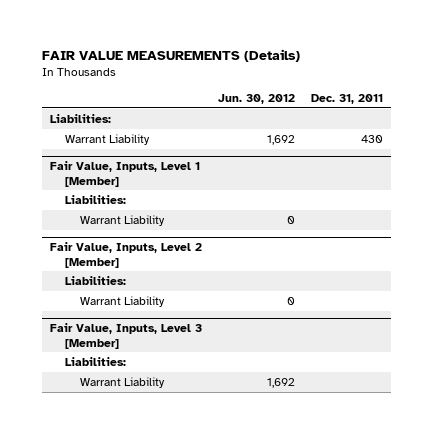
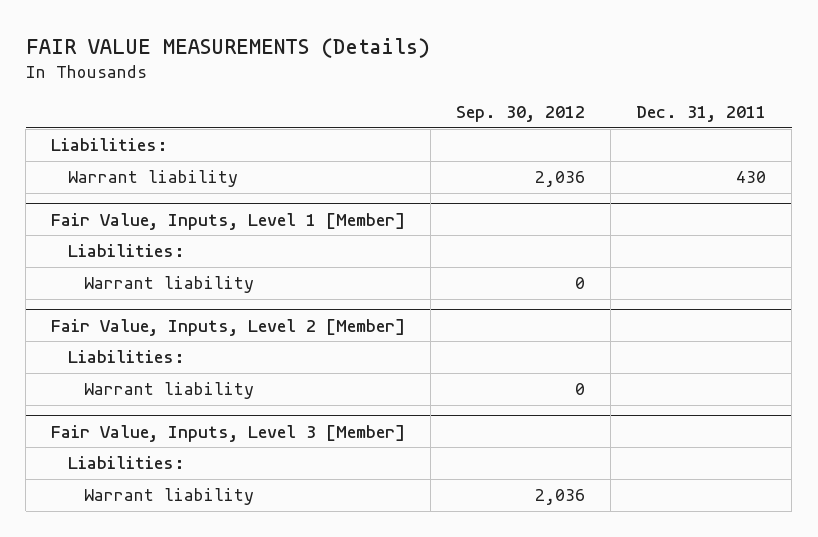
- | Jun. 30, 2012 | Dec. 31, 2011
+ | Sep. 30, 2012 | Dec. 31, 2011
- Warrant Liability | 1,692 | 430
+ Warrant liability | 2,036 | 430
@ Fair Value, Inputs, Level 1 [Member]
- Warrant Liability | 0 |
+ Warrant liability | 0 |
@ Fair Value, Inputs, Level 2 [Member]
- Warrant Liability | 0 |
+ Warrant liability | 0 |
@ Fair Value, Inputs, Level 3 [Member]
- Warrant Liability | 1,692 |
+ Warrant liability | 2,036 |

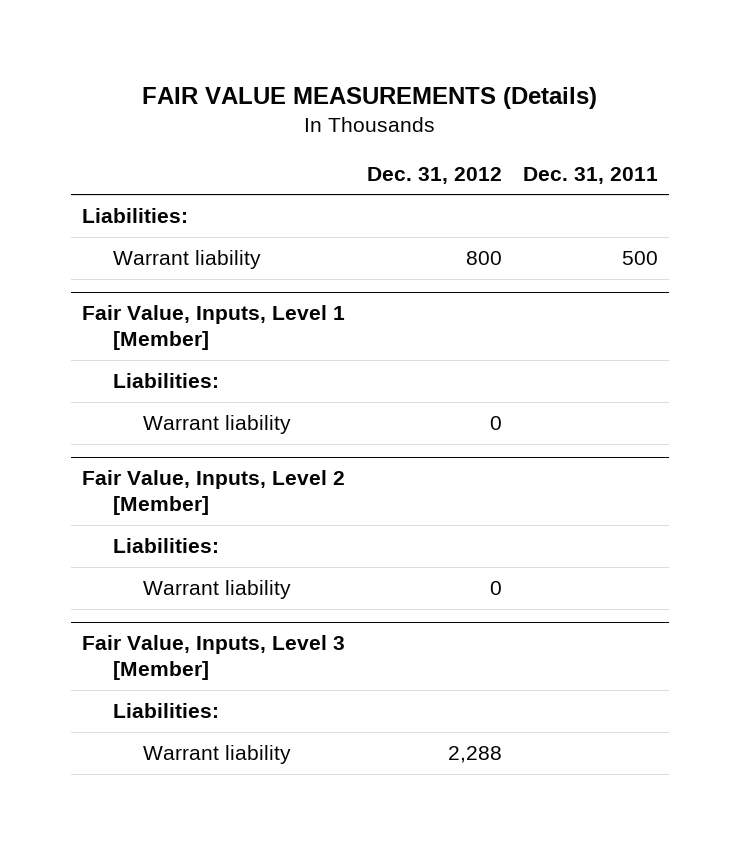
- | Sep. 30, 2012 | Dec. 31, 2011
+ | Dec. 31, 2012 | Dec. 31, 2011
- Warrant liability | 2,036 | 430
+ Warrant liability | 800 | 500

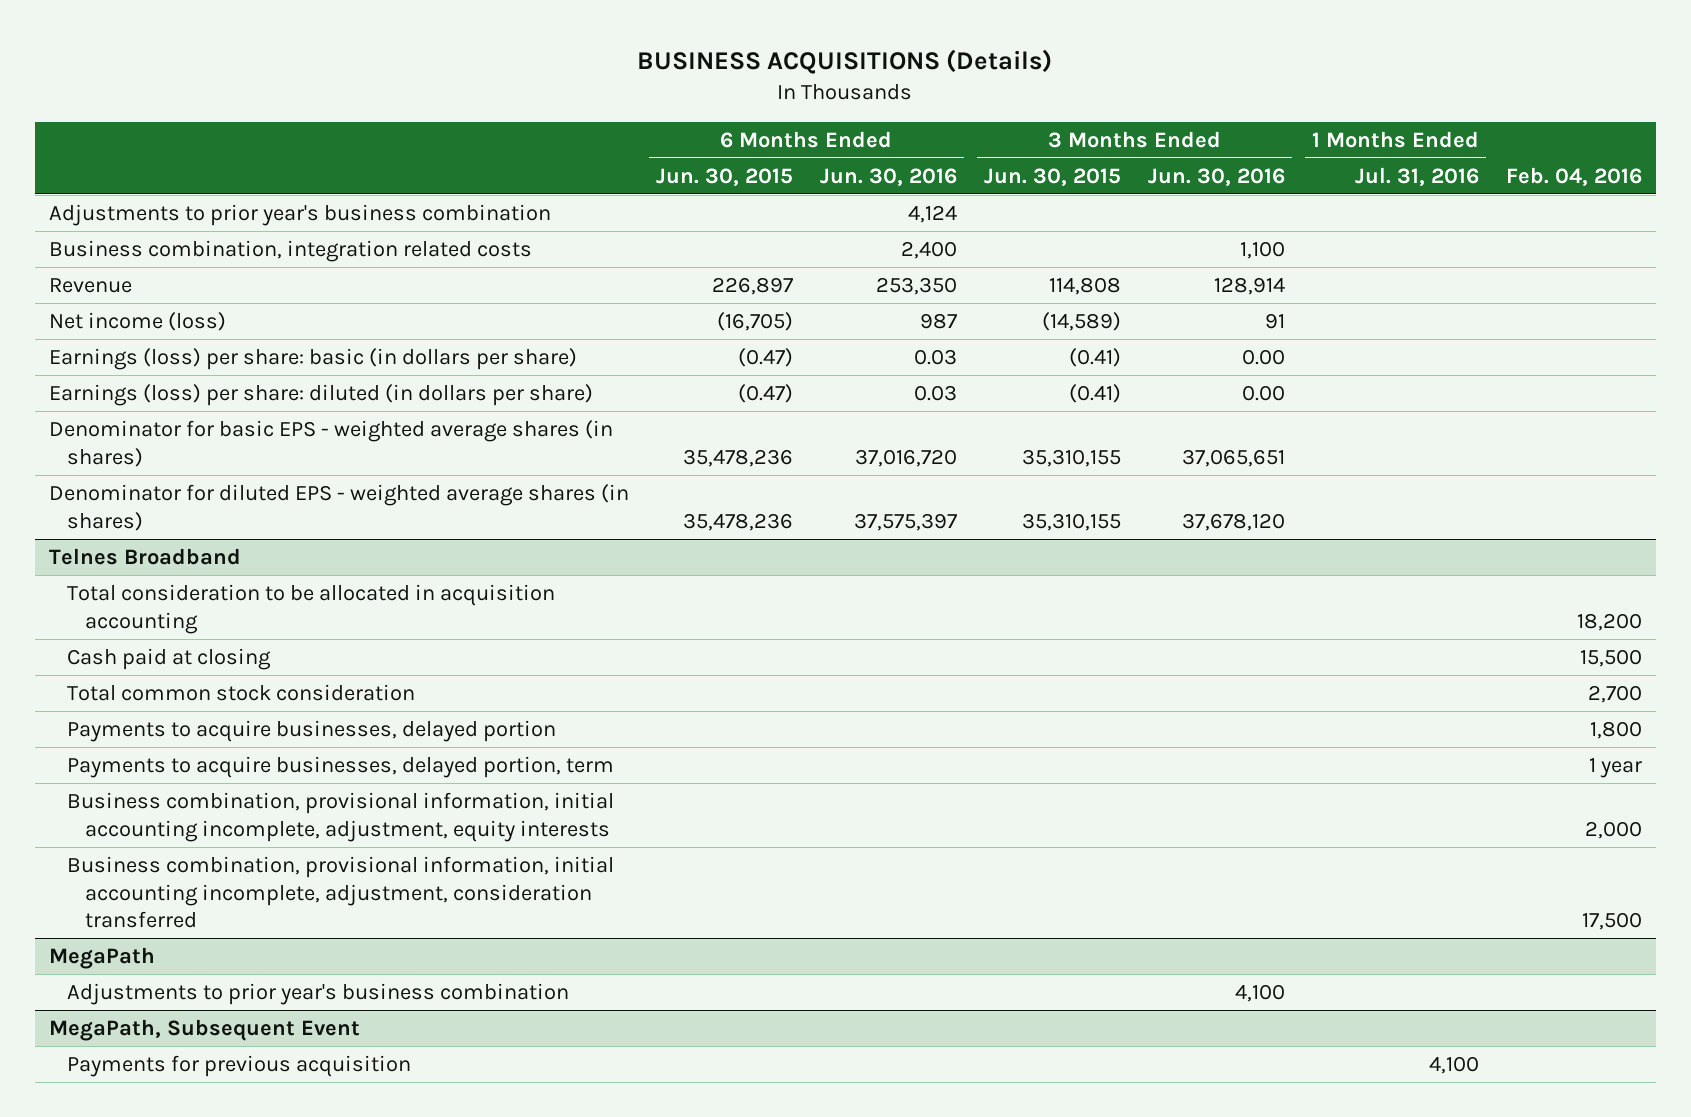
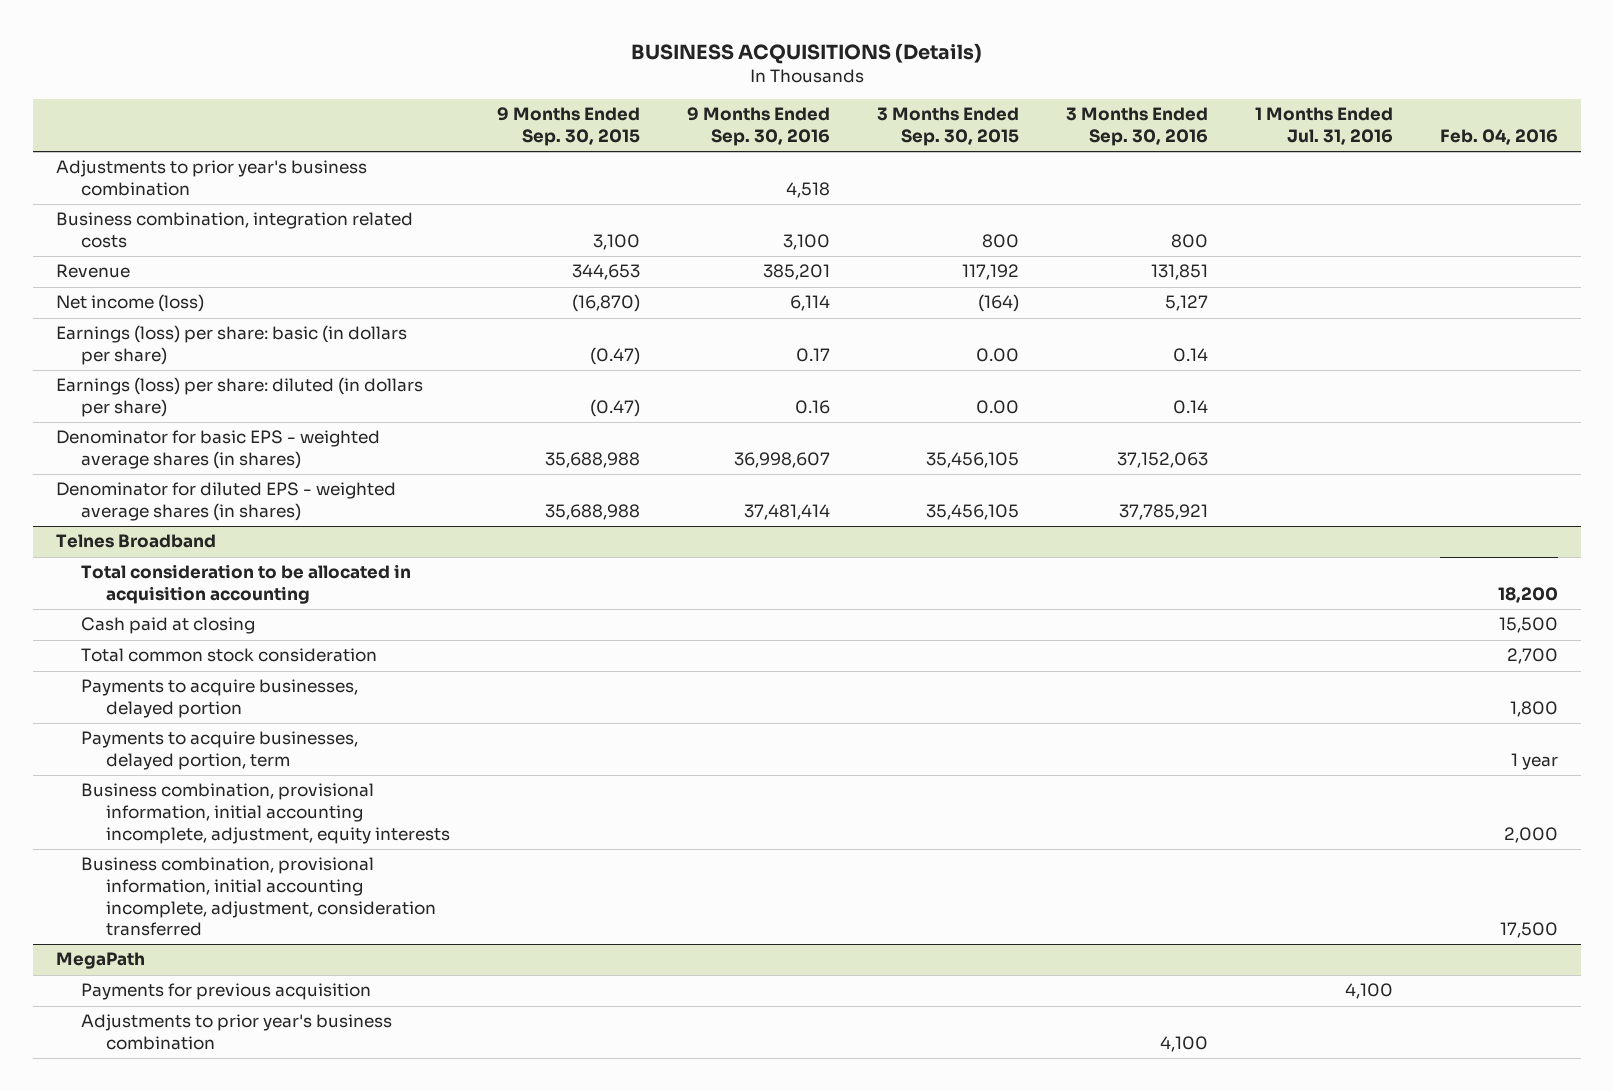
- | 6 Months Ended Jun. 30, 2015 | 6 Months Ended Jun. 30, 2016 | 3 Months Ended Jun. 30, 2015 | 3 Months Ended Jun. 30, 2016 | 1 Months Ended Jul. 31, 2016 | Feb. 04, 2016
+ | 9 Months Ended Sep. 30, 2015 | 9 Months Ended Sep. 30, 2016 | 3 Months Ended Sep. 30, 2015 | 3 Months Ended Sep. 30, 2016 | 1 Months Ended Jul. 31, 2016 | Feb. 04, 2016
@ MegaPath
+ Payments for previous acquisition | | | | | 4,100 |
- MegaPath, Subsequent Event
- Payments for previous acquisition | | | | | 4,100 |

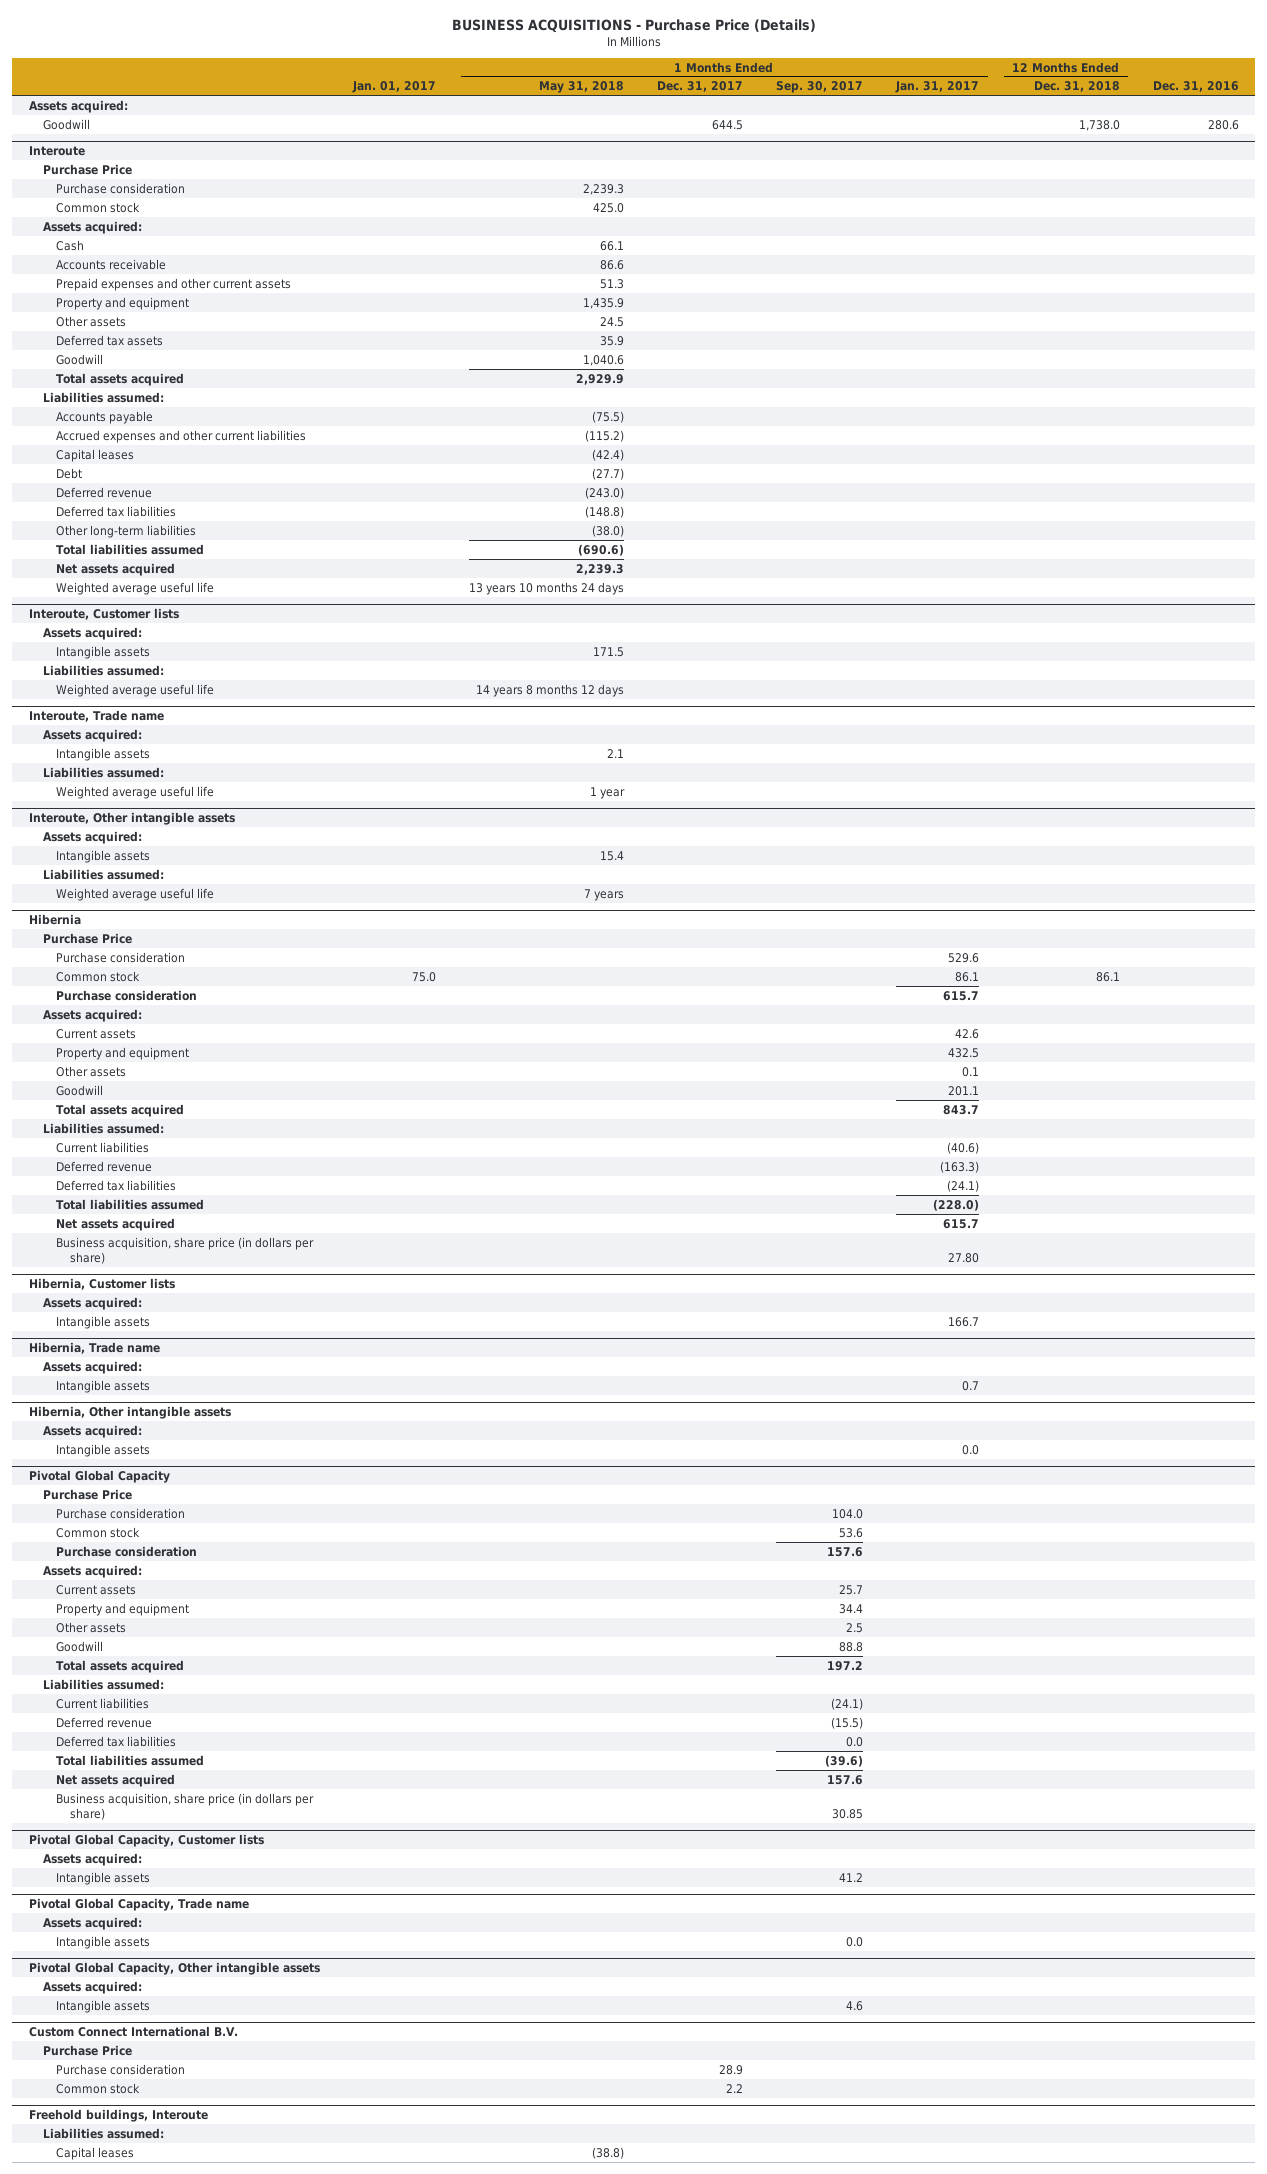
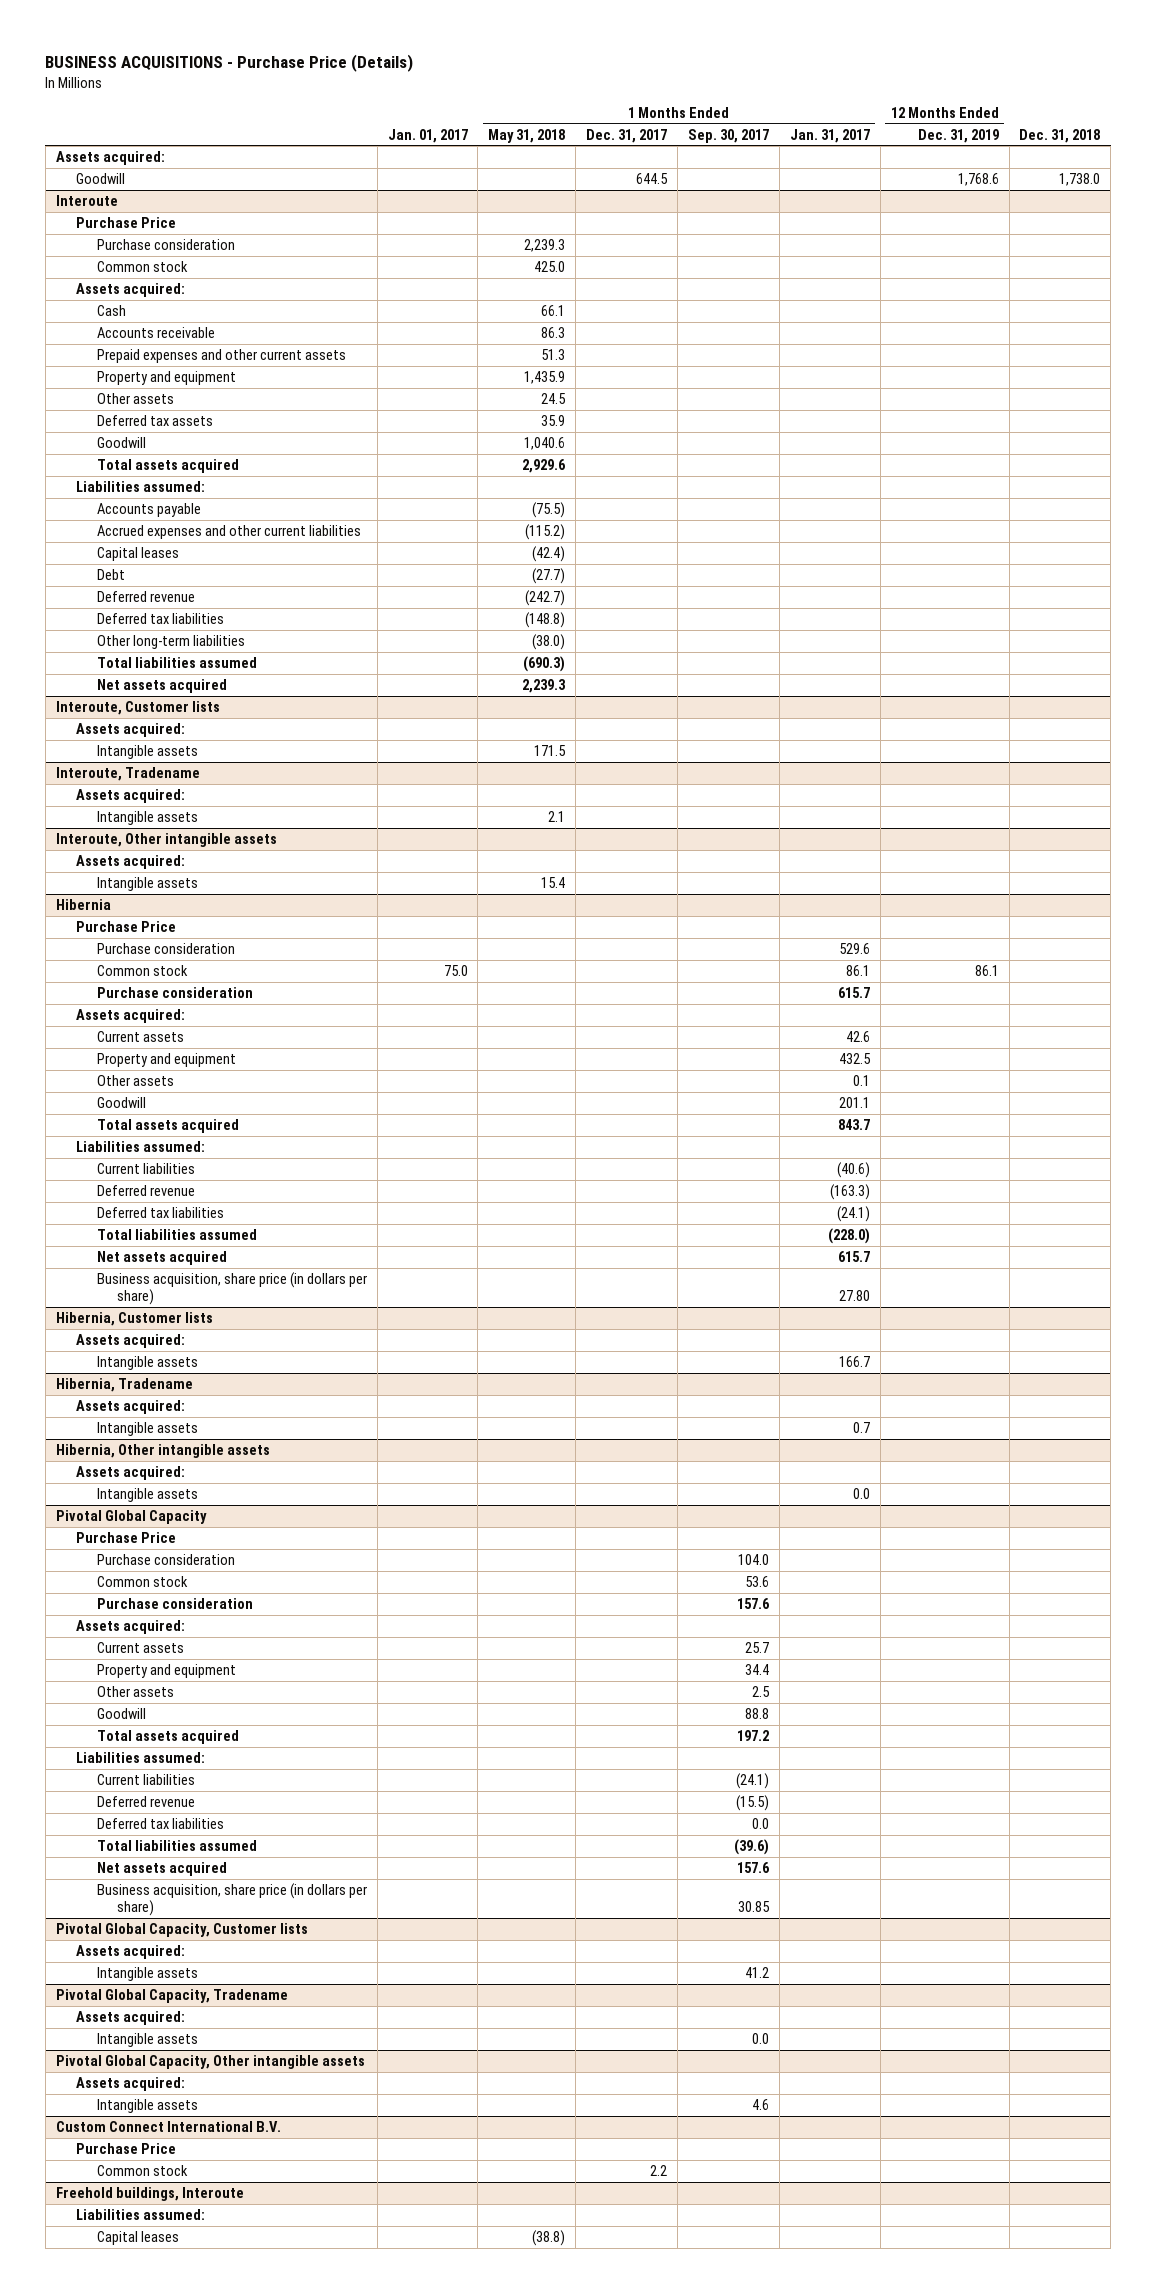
- | Jan. 01, 2017 | 1 Months Ended May 31, 2018 | 1 Months Ended Dec. 31, 2017 | 1 Months Ended Sep. 30, 2017 | 1 Months Ended Jan. 31, 2017 | 12 Months Ended Dec. 31, 2018 | Dec. 31, 2016
+ | Jan. 01, 2017 | 1 Months Ended May 31, 2018 | 1 Months Ended Dec. 31, 2017 | 1 Months Ended Sep. 30, 2017 | 1 Months Ended Jan. 31, 2017 | 12 Months Ended Dec. 31, 2019 | Dec. 31, 2018
@ Interoute
- Accounts receivable | | 86.6 | | | | |
+ Accounts receivable | | 86.3 | | | | |
- Total assets acquired | | 2,929.9 | | | | |
+ Total assets acquired | | 2,929.6 | | | | |
- Deferred revenue | | (243.0) | | | | |
+ Deferred revenue | | (242.7) | | | | |
- Total liabilities assumed | | (690.6) | | | | |
+ Total liabilities assumed | | (690.3) | | | | |
- Weighted average useful life | | 13 years 10 months 24 days | | | | |
@ Interoute, Customer lists
- Liabilities assumed:
- Weighted average useful life | | 14 years 8 months 12 days | | | | |
- Interoute, Trade name
+ Interoute, Tradename
- Liabilities assumed:
- Weighted average useful life | | 1 year | | | | |
@ Interoute, Other intangible assets
- Liabilities assumed:
- Weighted average useful life | | 7 years | | | | |
- Hibernia, Trade name
+ Hibernia, Tradename
- Pivotal Global Capacity, Trade name
+ Pivotal Global Capacity, Tradename
@ Custom Connect International B.V.
- Purchase consideration | | | 28.9 | | | |

